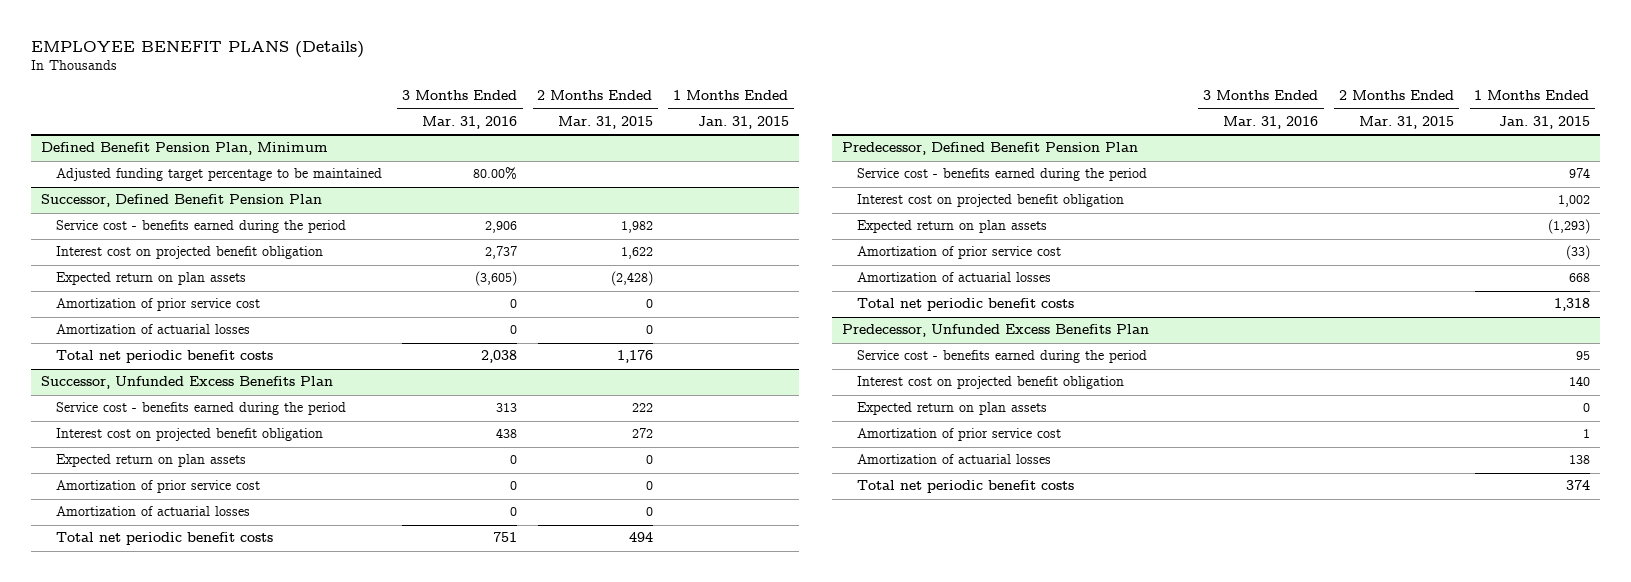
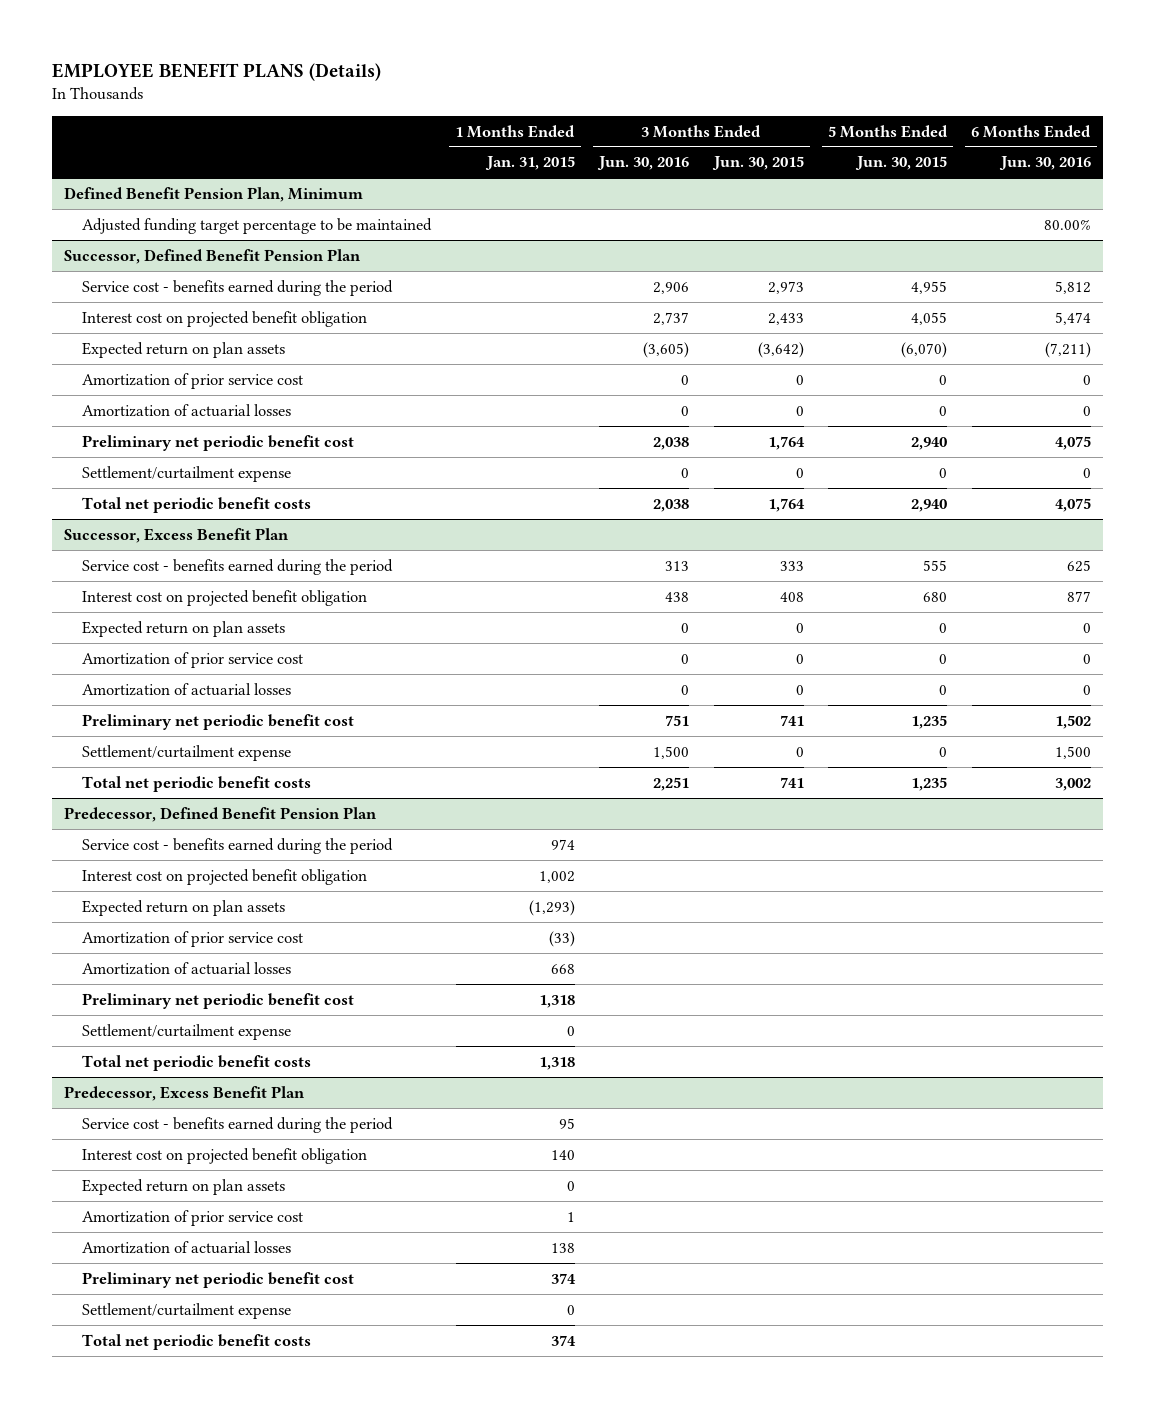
- | 3 Months Ended Mar. 31, 2016 | 2 Months Ended Mar. 31, 2015 | 1 Months Ended Jan. 31, 2015
+ | 1 Months Ended Jan. 31, 2015 | 3 Months Ended Jun. 30, 2016 | 3 Months Ended Jun. 30, 2015 | 5 Months Ended Jun. 30, 2015 | 6 Months Ended Jun. 30, 2016
@ Successor, Defined Benefit Pension Plan
+ Preliminary net periodic benefit cost | | 2,038 | 1,764 | 2,940 | 4,075
+ Settlement/curtailment expense | | 0 | 0 | 0 | 0
- Successor, Unfunded Excess Benefits Plan
+ Successor, Excess Benefit Plan
+ Preliminary net periodic benefit cost | | 751 | 741 | 1,235 | 1,502
+ Settlement/curtailment expense | | 1,500 | 0 | 0 | 1,500
@ Predecessor, Defined Benefit Pension Plan
+ Preliminary net periodic benefit cost | 1,318 | | | |
+ Settlement/curtailment expense | 0 | | | |
- Predecessor, Unfunded Excess Benefits Plan
+ Predecessor, Excess Benefit Plan
+ Preliminary net periodic benefit cost | 374 | | | |
+ Settlement/curtailment expense | 0 | | | |

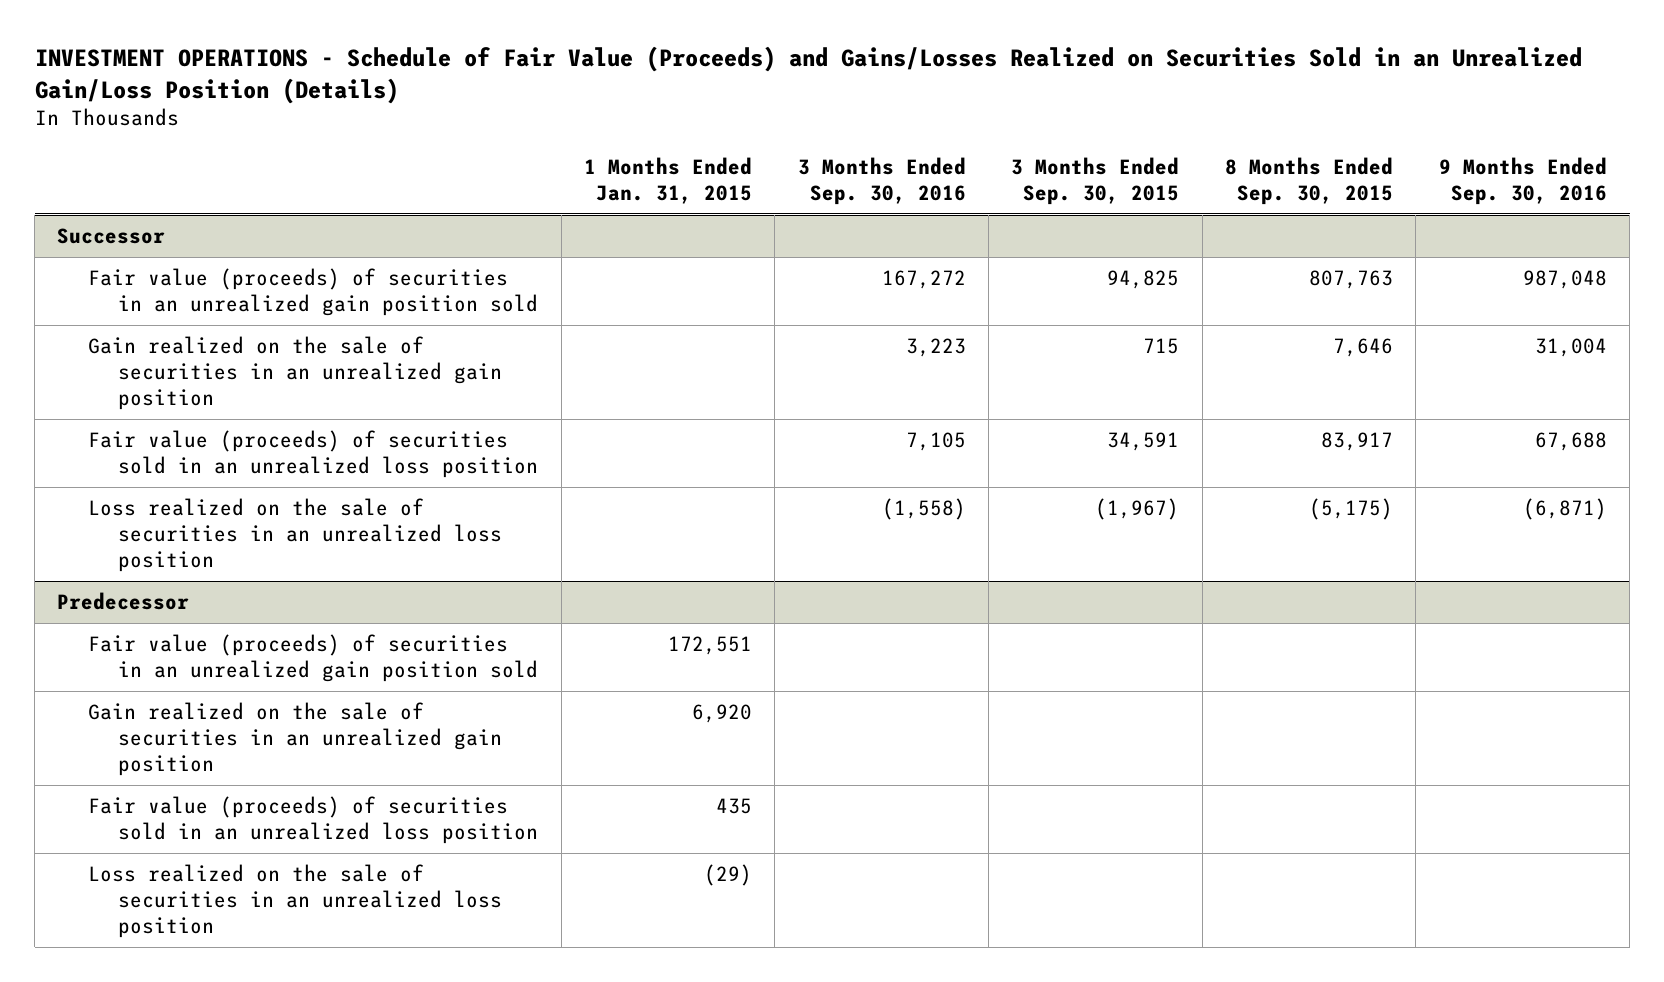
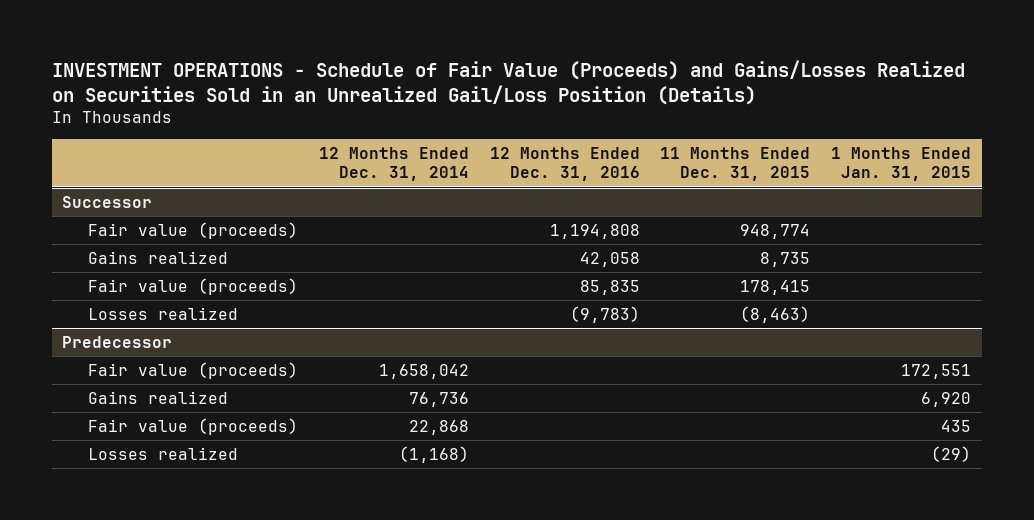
- INVESTMENT OPERATIONS - Schedule of Fair Value (Proceeds) and Gains/Losses Realized on Securities Sold in an Unrealized Gain/Loss Position (Details)
+ INVESTMENT OPERATIONS - Schedule of Fair Value (Proceeds) and Gains/Losses Realized on Securities Sold in an Unrealized Gail/Loss Position (Details)
- | 1 Months Ended Jan. 31, 2015 | 3 Months Ended Sep. 30, 2016 | 3 Months Ended Sep. 30, 2015 | 8 Months Ended Sep. 30, 2015 | 9 Months Ended Sep. 30, 2016
+ | 12 Months Ended Dec. 31, 2014 | 12 Months Ended Dec. 31, 2016 | 11 Months Ended Dec. 31, 2015 | 1 Months Ended Jan. 31, 2015
@ Successor
- Fair value (proceeds) of securities in an unrealized gain position sold | | 167,272 | 94,825 | 807,763 | 987,048
- Gain realized on the sale of securities in an unrealized gain position | | 3,223 | 715 | 7,646 | 31,004
- Fair value (proceeds) of securities sold in an unrealized loss position | | 7,105 | 34,591 | 83,917 | 67,688
- Loss realized on the sale of securities in an unrealized loss position | | (1,558) | (1,967) | (5,175) | (6,871)
+ Fair value (proceeds) | | 1,194,808 | 948,774 |
+ Gains realized | | 42,058 | 8,735 |
+ Fair value (proceeds) | | 85,835 | 178,415 |
+ Losses realized | | (9,783) | (8,463) |
@ Predecessor
- Fair value (proceeds) of securities in an unrealized gain position sold | 172,551 | | | |
- Gain realized on the sale of securities in an unrealized gain position | 6,920 | | | |
- Fair value (proceeds) of securities sold in an unrealized loss position | 435 | | | |
- Loss realized on the sale of securities in an unrealized loss position | (29) | | | |
+ Fair value (proceeds) | 1,658,042 | | | 172,551
+ Gains realized | 76,736 | | | 6,920
+ Fair value (proceeds) | 22,868 | | | 435
+ Losses realized | (1,168) | | | (29)

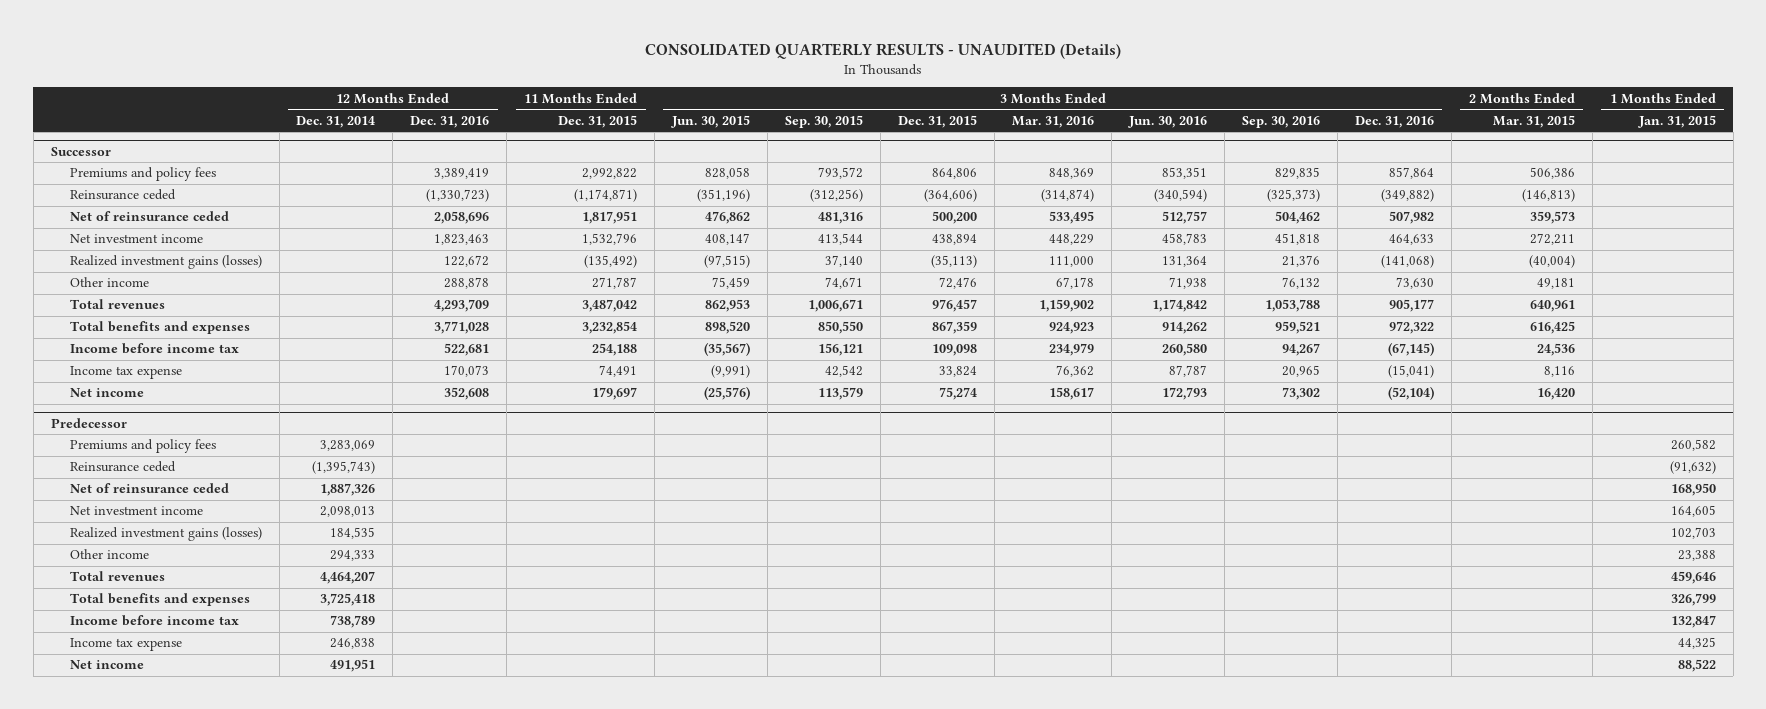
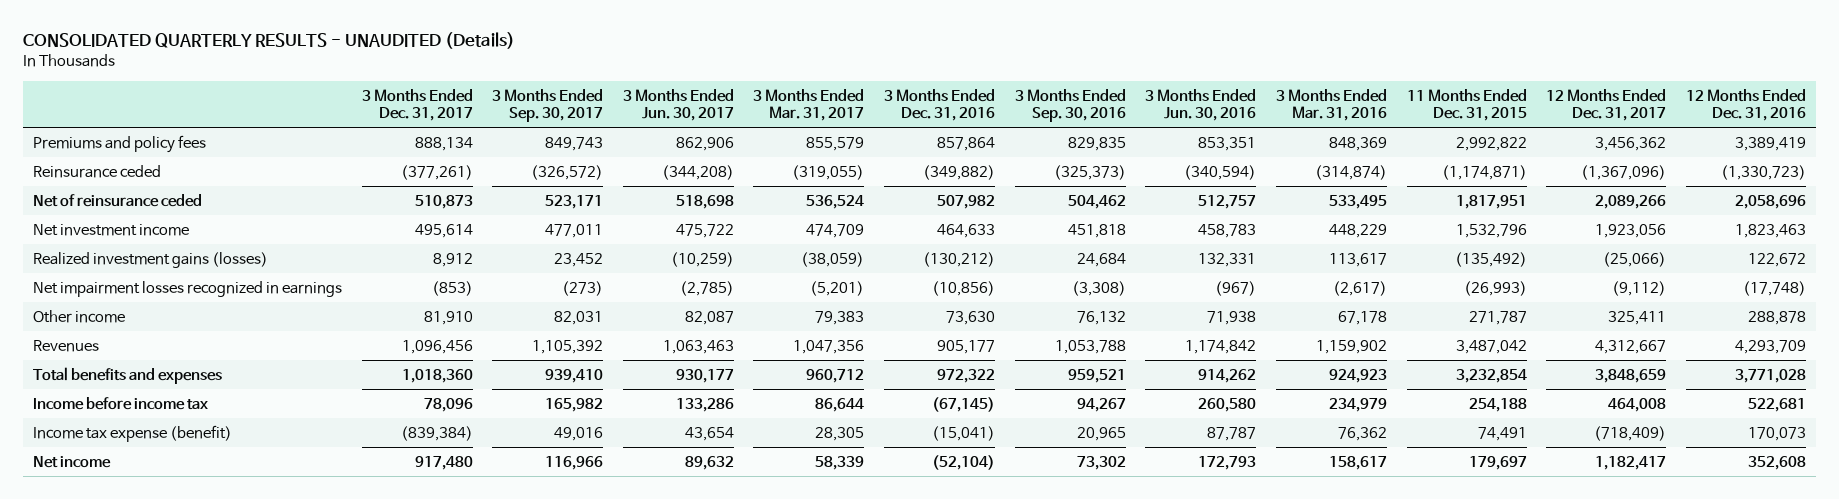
- | 12 Months Ended Dec. 31, 2014 | 12 Months Ended Dec. 31, 2016 | 11 Months Ended Dec. 31, 2015 | 3 Months Ended Jun. 30, 2015 | 3 Months Ended Sep. 30, 2015 | 3 Months Ended Dec. 31, 2015 | 3 Months Ended Mar. 31, 2016 | 3 Months Ended Jun. 30, 2016 | 3 Months Ended Sep. 30, 2016 | 3 Months Ended Dec. 31, 2016 | 2 Months Ended Mar. 31, 2015 | 1 Months Ended Jan. 31, 2015
+ | 3 Months Ended Dec. 31, 2017 | 3 Months Ended Sep. 30, 2017 | 3 Months Ended Jun. 30, 2017 | 3 Months Ended Mar. 31, 2017 | 3 Months Ended Dec. 31, 2016 | 3 Months Ended Sep. 30, 2016 | 3 Months Ended Jun. 30, 2016 | 3 Months Ended Mar. 31, 2016 | 11 Months Ended Dec. 31, 2015 | 12 Months Ended Dec. 31, 2017 | 12 Months Ended Dec. 31, 2016
- Successor
- Realized investment gains (losses) | | 122,672 | (135,492) | (97,515) | 37,140 | (35,113) | 111,000 | 131,364 | 21,376 | (141,068) | (40,004) |
+ Realized investment gains (losses) | 8,912 | 23,452 | (10,259) | (38,059) | (130,212) | 24,684 | 132,331 | 113,617 | (135,492) | (25,066) | 122,672
+ Net impairment losses recognized in earnings | (853) | (273) | (2,785) | (5,201) | (10,856) | (3,308) | (967) | (2,617) | (26,993) | (9,112) | (17,748)
- Total revenues | | 4,293,709 | 3,487,042 | 862,953 | 1,006,671 | 976,457 | 1,159,902 | 1,174,842 | 1,053,788 | 905,177 | 640,961 |
+ Revenues | 1,096,456 | 1,105,392 | 1,063,463 | 1,047,356 | 905,177 | 1,053,788 | 1,174,842 | 1,159,902 | 3,487,042 | 4,312,667 | 4,293,709
- Income tax expense | | 170,073 | 74,491 | (9,991) | 42,542 | 33,824 | 76,362 | 87,787 | 20,965 | (15,041) | 8,116 |
+ Income tax expense (benefit) | (839,384) | 49,016 | 43,654 | 28,305 | (15,041) | 20,965 | 87,787 | 76,362 | 74,491 | (718,409) | 170,073
- Predecessor
- Premiums and policy fees | 3,283,069 | | | | | | | | | | | 260,582
- Reinsurance ceded | (1,395,743) | | | | | | | | | | | (91,632)
- Net of reinsurance ceded | 1,887,326 | | | | | | | | | | | 168,950
- Net investment income | 2,098,013 | | | | | | | | | | | 164,605
- Realized investment gains (losses) | 184,535 | | | | | | | | | | | 102,703
- Other income | 294,333 | | | | | | | | | | | 23,388
- Total revenues | 4,464,207 | | | | | | | | | | | 459,646
- Total benefits and expenses | 3,725,418 | | | | | | | | | | | 326,799
- Income before income tax | 738,789 | | | | | | | | | | | 132,847
- Income tax expense | 246,838 | | | | | | | | | | | 44,325
- Net income | 491,951 | | | | | | | | | | | 88,522

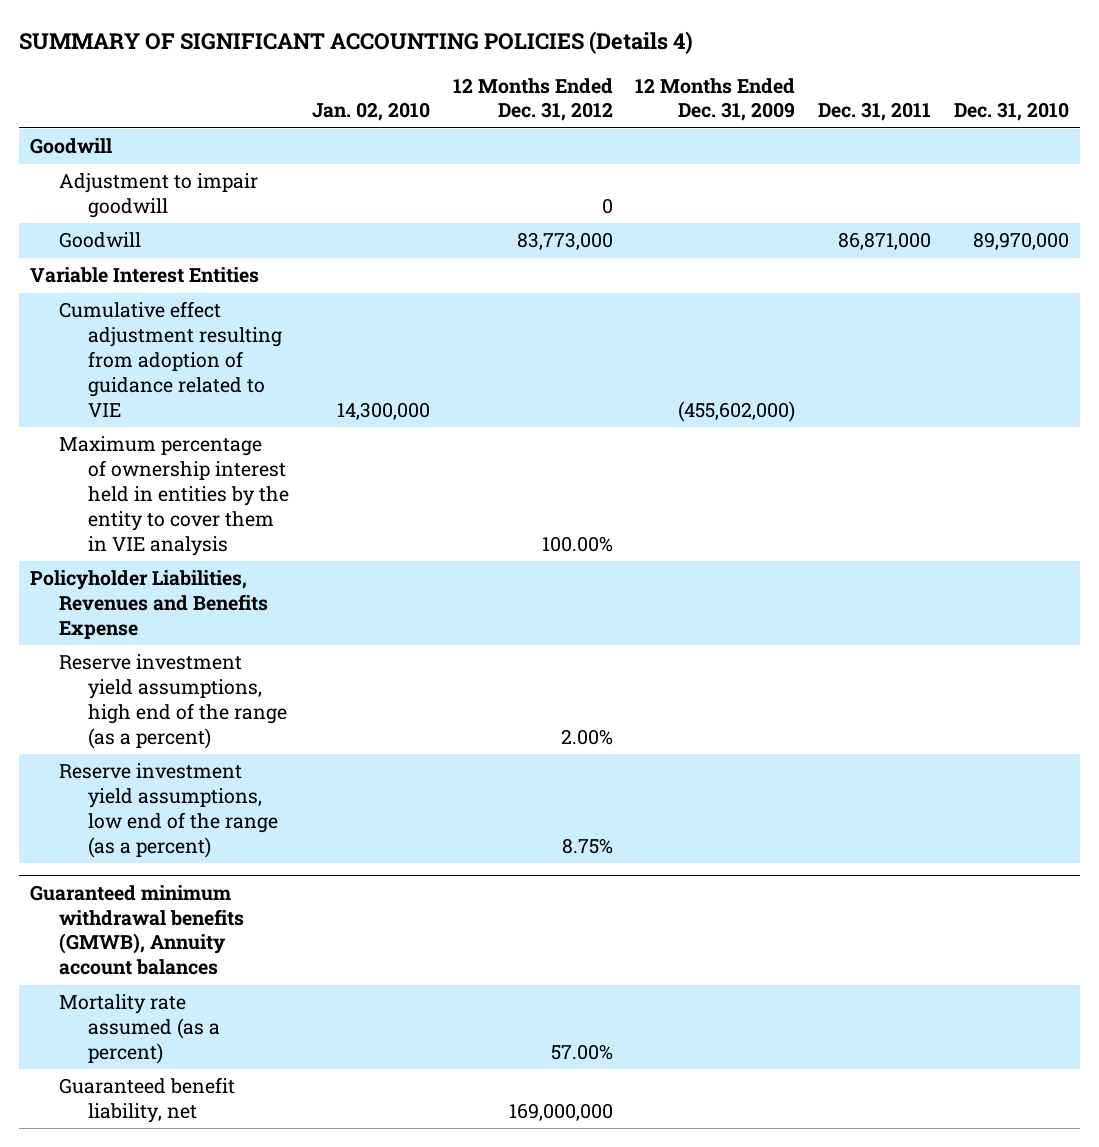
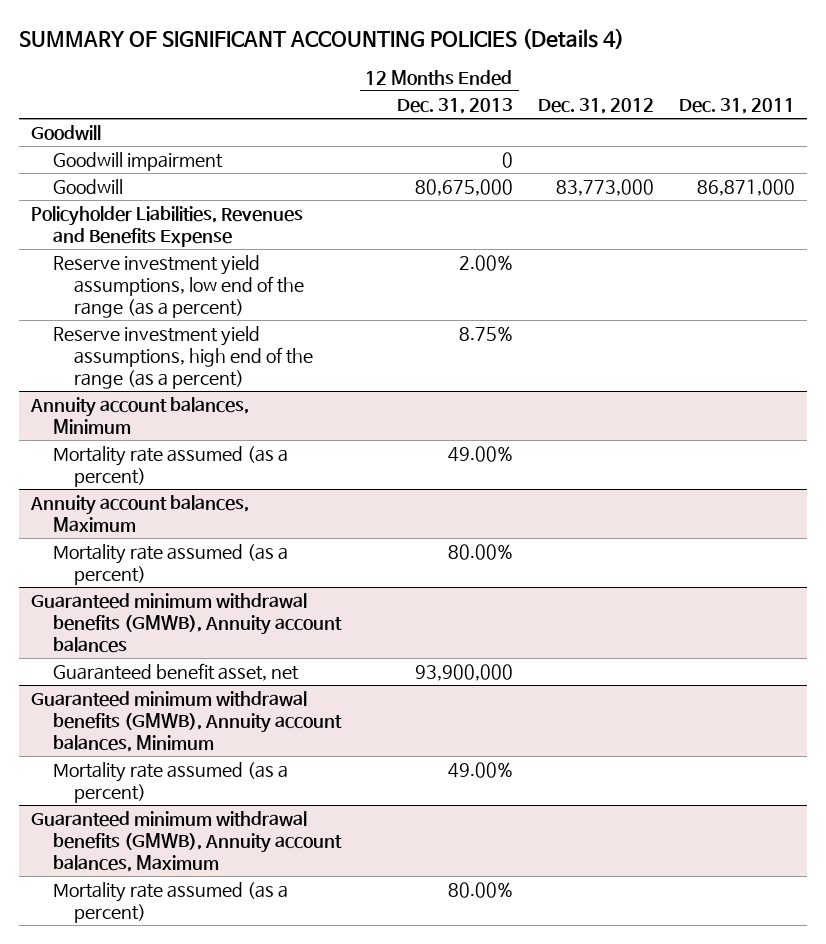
- | Jan. 02, 2010 | 12 Months Ended Dec. 31, 2012 | 12 Months Ended Dec. 31, 2009 | Dec. 31, 2011 | Dec. 31, 2010
+ | 12 Months Ended Dec. 31, 2013 | Dec. 31, 2012 | Dec. 31, 2011
- Adjustment to impair goodwill | | 0 | | |
+ Goodwill impairment | 0 | |
- Variable Interest Entities
- Cumulative effect adjustment resulting from adoption of guidance related to VIE | 14,300,000 | | (455,602,000) | |
- Maximum percentage of ownership interest held in entities by the entity to cover them in VIE analysis | | 100.00% | | |
moved down: Reserve investment yield assumptions, high end of the range (as a percent) | 8.75% | |
+ Annuity account balances, Minimum
+ Mortality rate assumed (as a percent) | 49.00% | |
+ Annuity account balances, Maximum
+ Mortality rate assumed (as a percent) | 80.00% | |
@ Guaranteed minimum withdrawal benefits (GMWB), Annuity account balances
- Mortality rate assumed (as a percent) | | 57.00% | | |
- Guaranteed benefit liability, net | | 169,000,000 | | |
+ Guaranteed benefit asset, net | 93,900,000 | |
+ Guaranteed minimum withdrawal benefits (GMWB), Annuity account balances, Minimum
+ Mortality rate assumed (as a percent) | 49.00% | |
+ Guaranteed minimum withdrawal benefits (GMWB), Annuity account balances, Maximum
+ Mortality rate assumed (as a percent) | 80.00% | |

